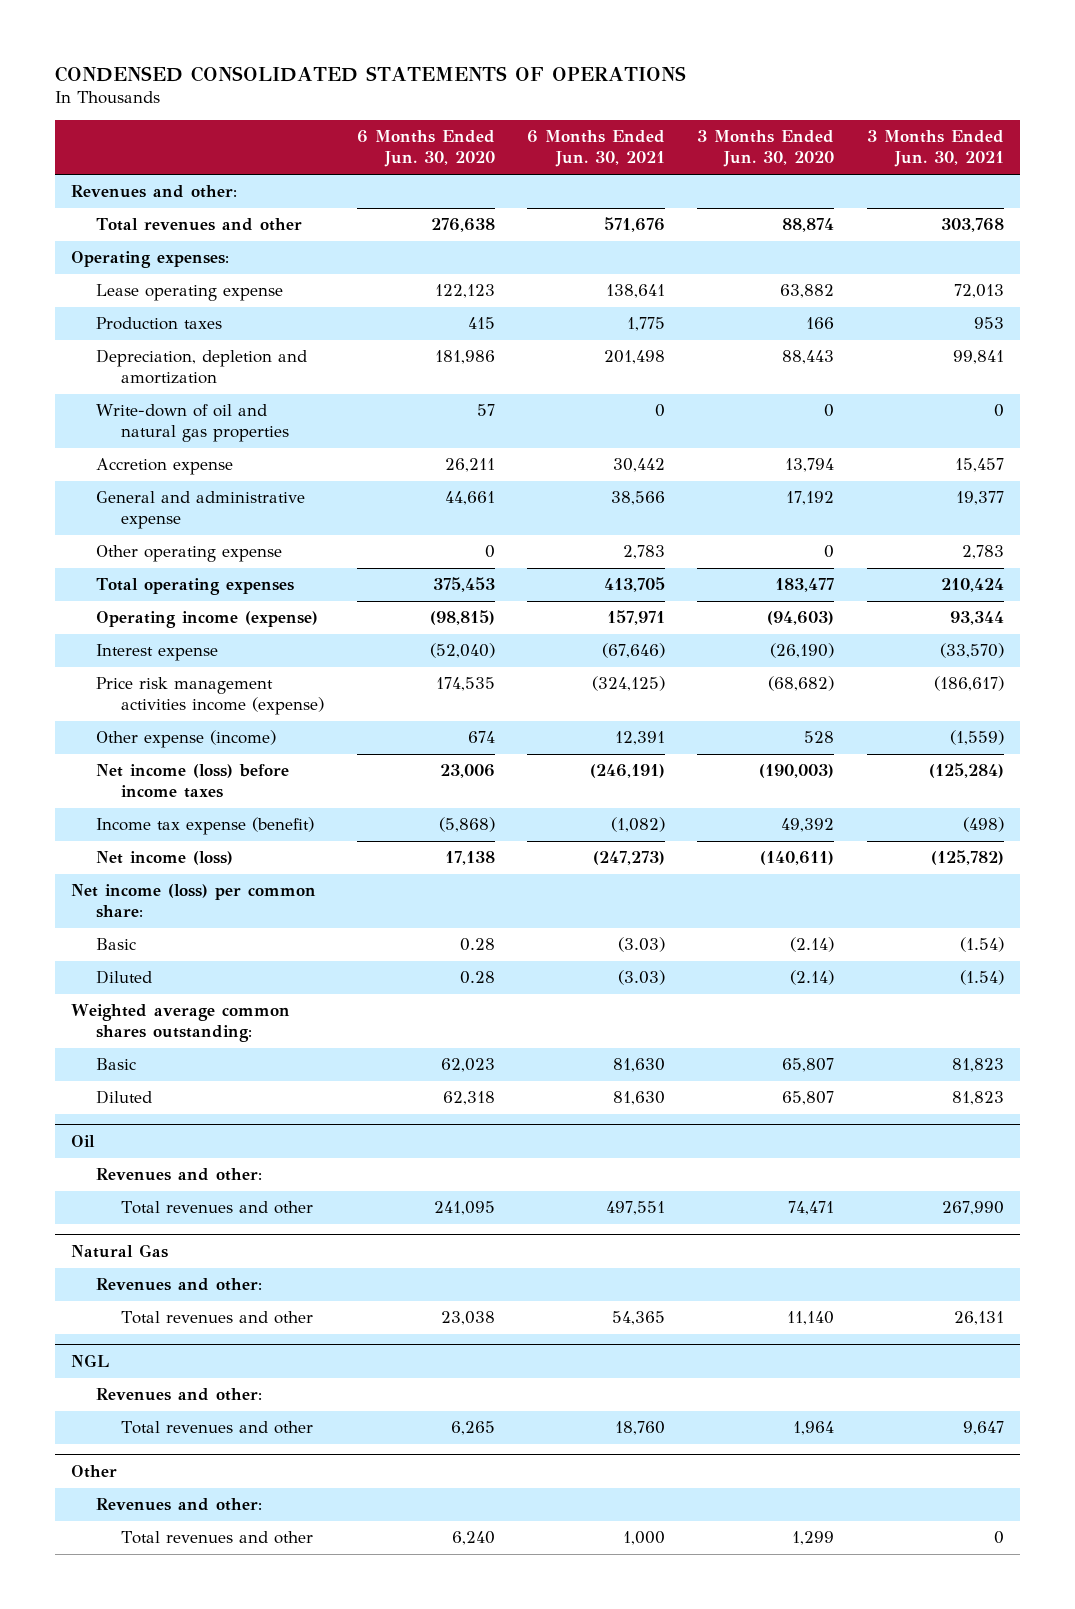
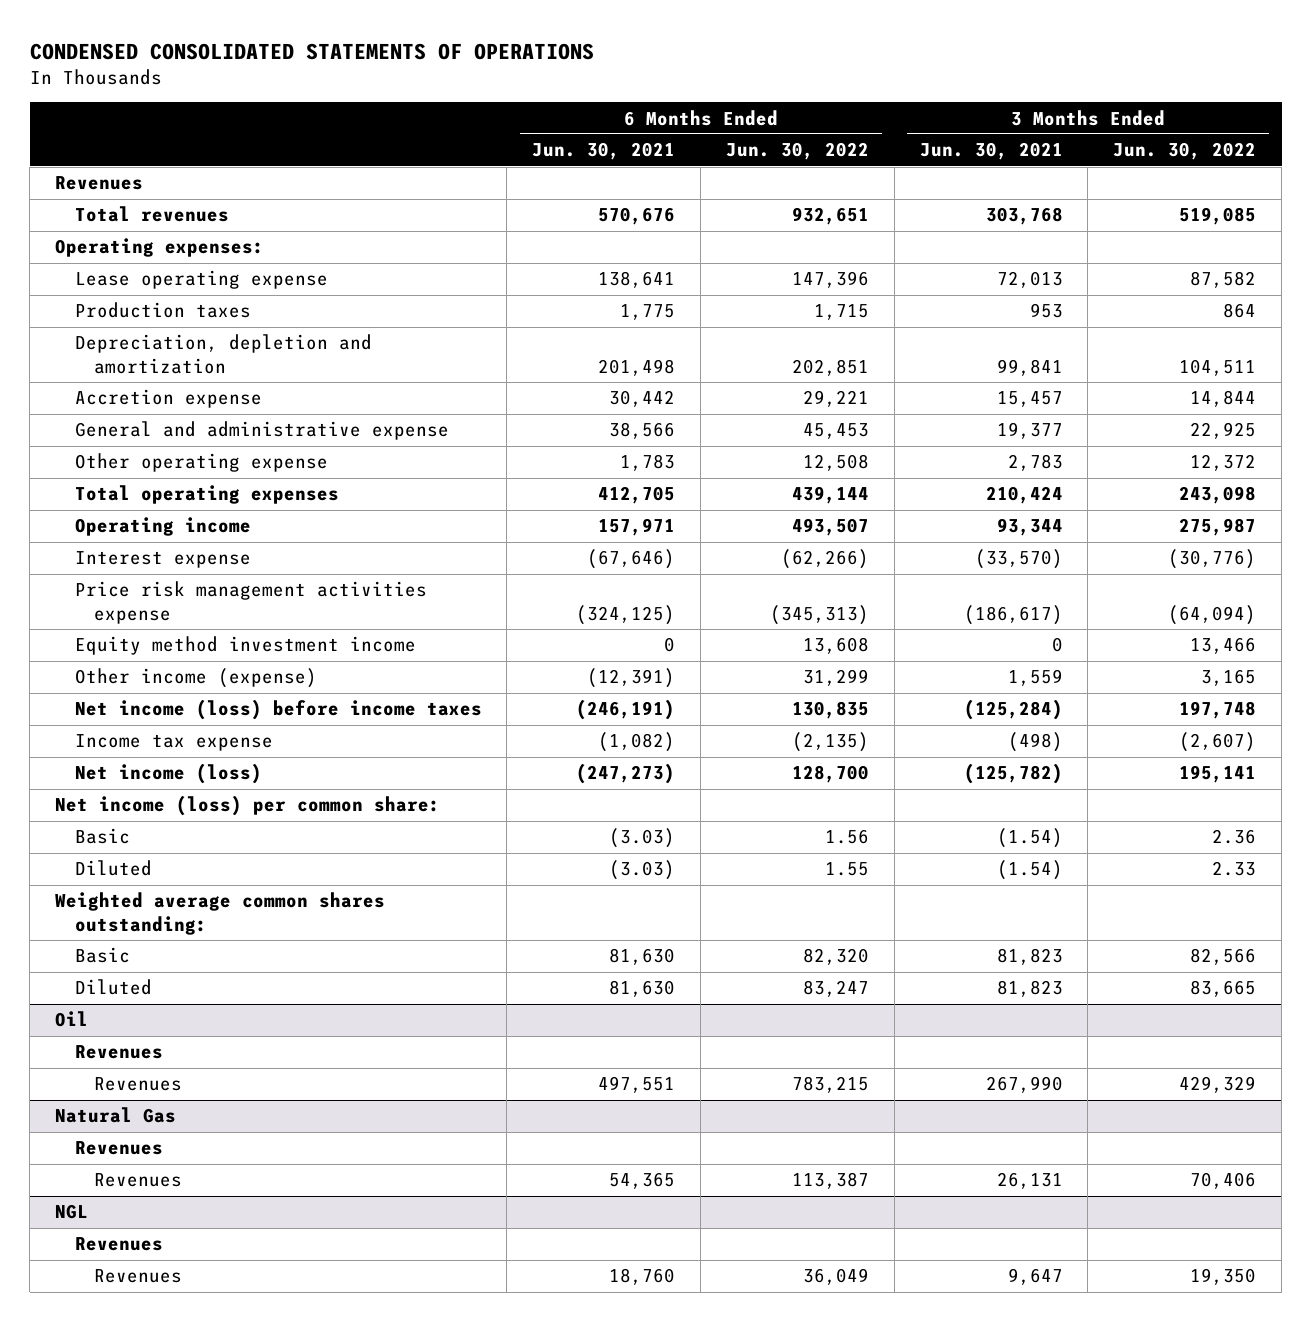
- | 6 Months Ended Jun. 30, 2020 | 6 Months Ended Jun. 30, 2021 | 3 Months Ended Jun. 30, 2020 | 3 Months Ended Jun. 30, 2021
+ | 6 Months Ended Jun. 30, 2021 | 6 Months Ended Jun. 30, 2022 | 3 Months Ended Jun. 30, 2021 | 3 Months Ended Jun. 30, 2022
- Revenues and other:
- Total revenues and other | 276,638 | 571,676 | 88,874 | 303,768
+ Revenues
+ Total revenues | 570,676 | 932,651 | 303,768 | 519,085
- Write-down of oil and natural gas properties | 57 | 0 | 0 | 0
- Other operating expense | 0 | 2,783 | 0 | 2,783
- Total operating expenses | 375,453 | 413,705 | 183,477 | 210,424
- Operating income (expense) | (98,815) | 157,971 | (94,603) | 93,344
+ Other operating expense | 1,783 | 12,508 | 2,783 | 12,372
+ Total operating expenses | 412,705 | 439,144 | 210,424 | 243,098
+ Operating income | 157,971 | 493,507 | 93,344 | 275,987
- Price risk management activities income (expense) | 174,535 | (324,125) | (68,682) | (186,617)
- Other expense (income) | 674 | 12,391 | 528 | (1,559)
+ Price risk management activities expense | (324,125) | (345,313) | (186,617) | (64,094)
+ Equity method investment income | 0 | 13,608 | 0 | 13,466
+ Other income (expense) | (12,391) | 31,299 | 1,559 | 3,165
- Income tax expense (benefit) | (5,868) | (1,082) | 49,392 | (498)
+ Income tax expense | (1,082) | (2,135) | (498) | (2,607)
@ Oil
- Revenues and other:
- Total revenues and other | 241,095 | 497,551 | 74,471 | 267,990
+ Revenues
+ Revenues | 497,551 | 783,215 | 267,990 | 429,329
@ Natural Gas
- Revenues and other:
- Total revenues and other | 23,038 | 54,365 | 11,140 | 26,131
+ Revenues
+ Revenues | 54,365 | 113,387 | 26,131 | 70,406
@ NGL
- Revenues and other:
- Total revenues and other | 6,265 | 18,760 | 1,964 | 9,647
- Other
- Revenues and other:
- Total revenues and other | 6,240 | 1,000 | 1,299 | 0
@ NGL
+ Revenues
+ Revenues | 18,760 | 36,049 | 9,647 | 19,350

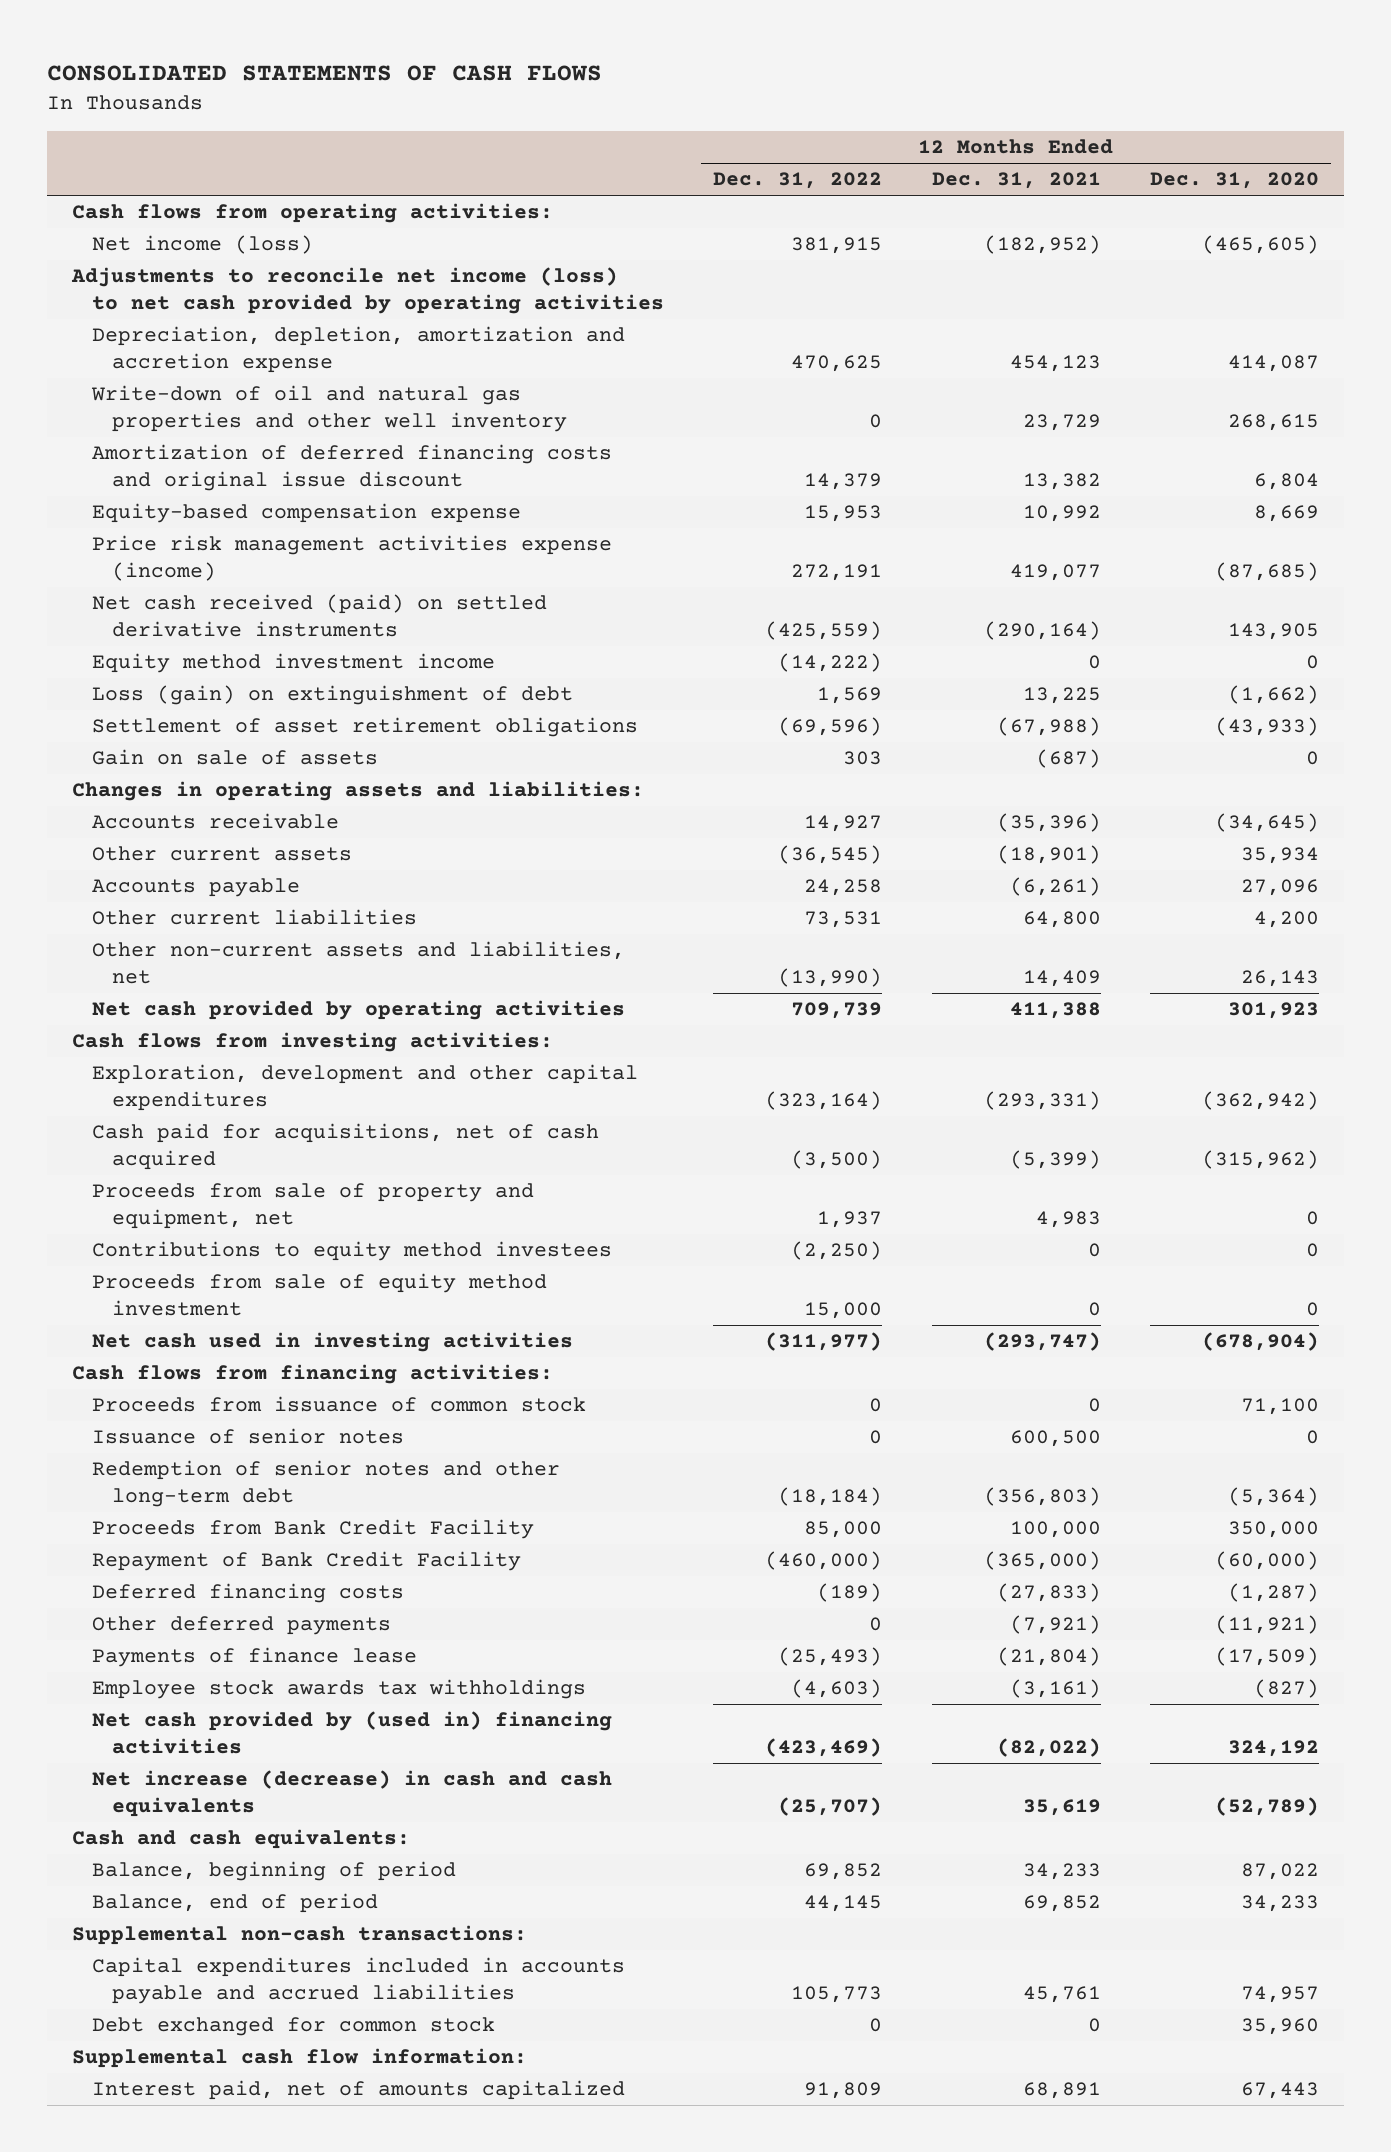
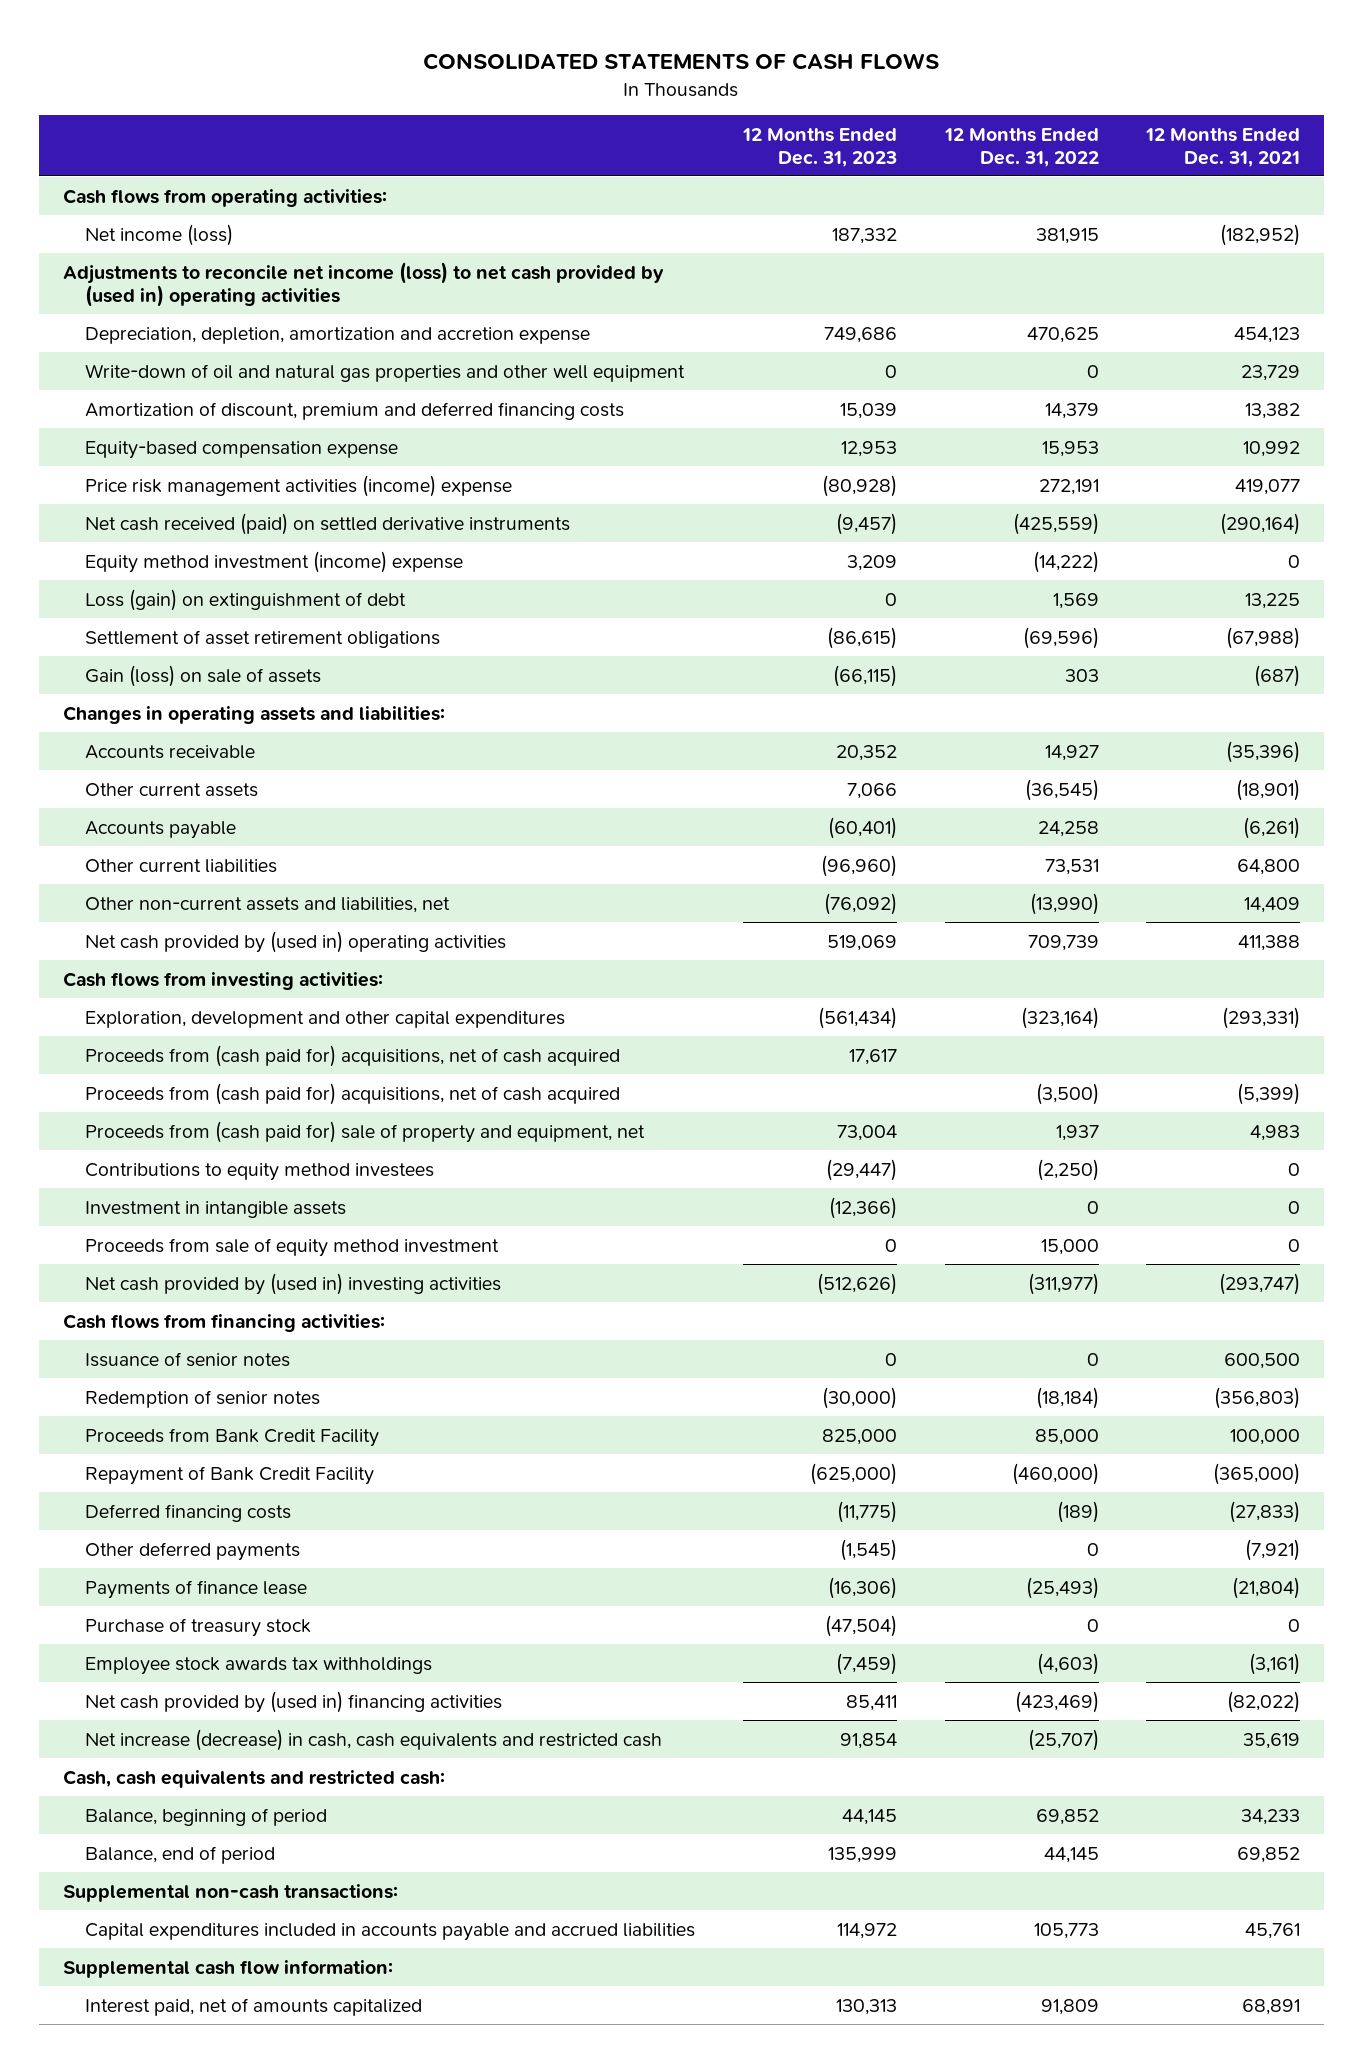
- | 12 Months Ended Dec. 31, 2022 | 12 Months Ended Dec. 31, 2021 | 12 Months Ended Dec. 31, 2020
+ | 12 Months Ended Dec. 31, 2023 | 12 Months Ended Dec. 31, 2022 | 12 Months Ended Dec. 31, 2021
- Adjustments to reconcile net income (loss) to net cash provided by operating activities
+ Adjustments to reconcile net income (loss) to net cash provided by (used in) operating activities
- Write-down of oil and natural gas properties and other well inventory | 0 | 23,729 | 268,615
- Amortization of deferred financing costs and original issue discount | 14,379 | 13,382 | 6,804
+ Write-down of oil and natural gas properties and other well equipment | 0 | 0 | 23,729
+ Amortization of discount, premium and deferred financing costs | 15,039 | 14,379 | 13,382
- Price risk management activities expense (income) | 272,191 | 419,077 | (87,685)
+ Price risk management activities (income) expense | (80,928) | 272,191 | 419,077
- Equity method investment income | (14,222) | 0 | 0
+ Equity method investment (income) expense | 3,209 | (14,222) | 0
- Gain on sale of assets | 303 | (687) | 0
+ Gain (loss) on sale of assets | (66,115) | 303 | (687)
- Net cash provided by operating activities | 709,739 | 411,388 | 301,923
+ Net cash provided by (used in) operating activities | 519,069 | 709,739 | 411,388
- Cash paid for acquisitions, net of cash acquired | (3,500) | (5,399) | (315,962)
- Proceeds from sale of property and equipment, net | 1,937 | 4,983 | 0
+ Proceeds from (cash paid for) acquisitions, net of cash acquired | 17,617 | |
+ Proceeds from (cash paid for) acquisitions, net of cash acquired | | (3,500) | (5,399)
+ Proceeds from (cash paid for) sale of property and equipment, net | 73,004 | 1,937 | 4,983
+ Investment in intangible assets | (12,366) | 0 | 0
- Net cash used in investing activities | (311,977) | (293,747) | (678,904)
+ Net cash provided by (used in) investing activities | (512,626) | (311,977) | (293,747)
- Proceeds from issuance of common stock | 0 | 0 | 71,100
- Redemption of senior notes and other long-term debt | (18,184) | (356,803) | (5,364)
+ Redemption of senior notes | (30,000) | (18,184) | (356,803)
+ Purchase of treasury stock | (47,504) | 0 | 0
- Net increase (decrease) in cash and cash equivalents | (25,707) | 35,619 | (52,789)
- Cash and cash equivalents:
+ Net increase (decrease) in cash, cash equivalents and restricted cash | 91,854 | (25,707) | 35,619
+ Cash, cash equivalents and restricted cash:
- Debt exchanged for common stock | 0 | 0 | 35,960

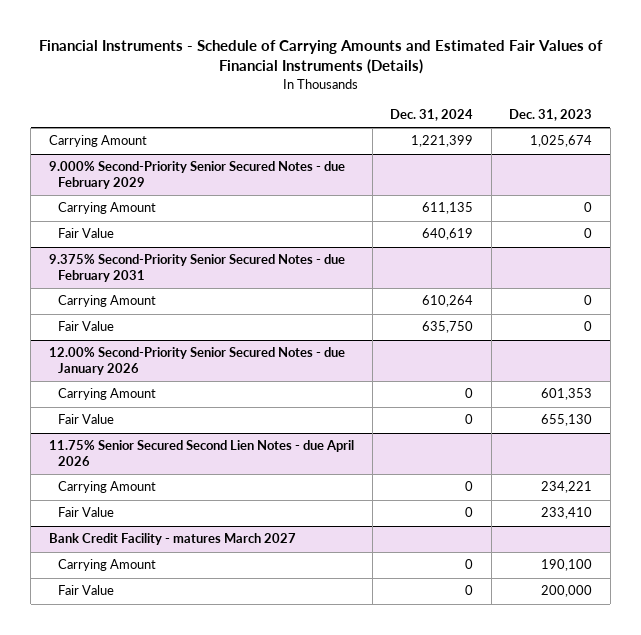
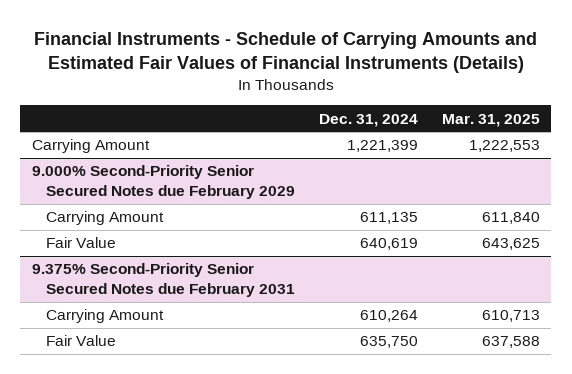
- | Dec. 31, 2024 | Dec. 31, 2023
+ | Dec. 31, 2024 | Mar. 31, 2025
- 9.000% Second-Priority Senior Secured Notes - due February 2029
+ 9.000% Second-Priority Senior Secured Notes due February 2029
- 9.375% Second-Priority Senior Secured Notes - due February 2031
+ 9.375% Second-Priority Senior Secured Notes due February 2031
- 12.00% Second-Priority Senior Secured Notes - due January 2026
- Carrying Amount | 0 | 601,353
- Fair Value | 0 | 655,130
- 11.75% Senior Secured Second Lien Notes - due April 2026
- Carrying Amount | 0 | 234,221
- Fair Value | 0 | 233,410
- Bank Credit Facility - matures March 2027
- Carrying Amount | 0 | 190,100
- Fair Value | 0 | 200,000

